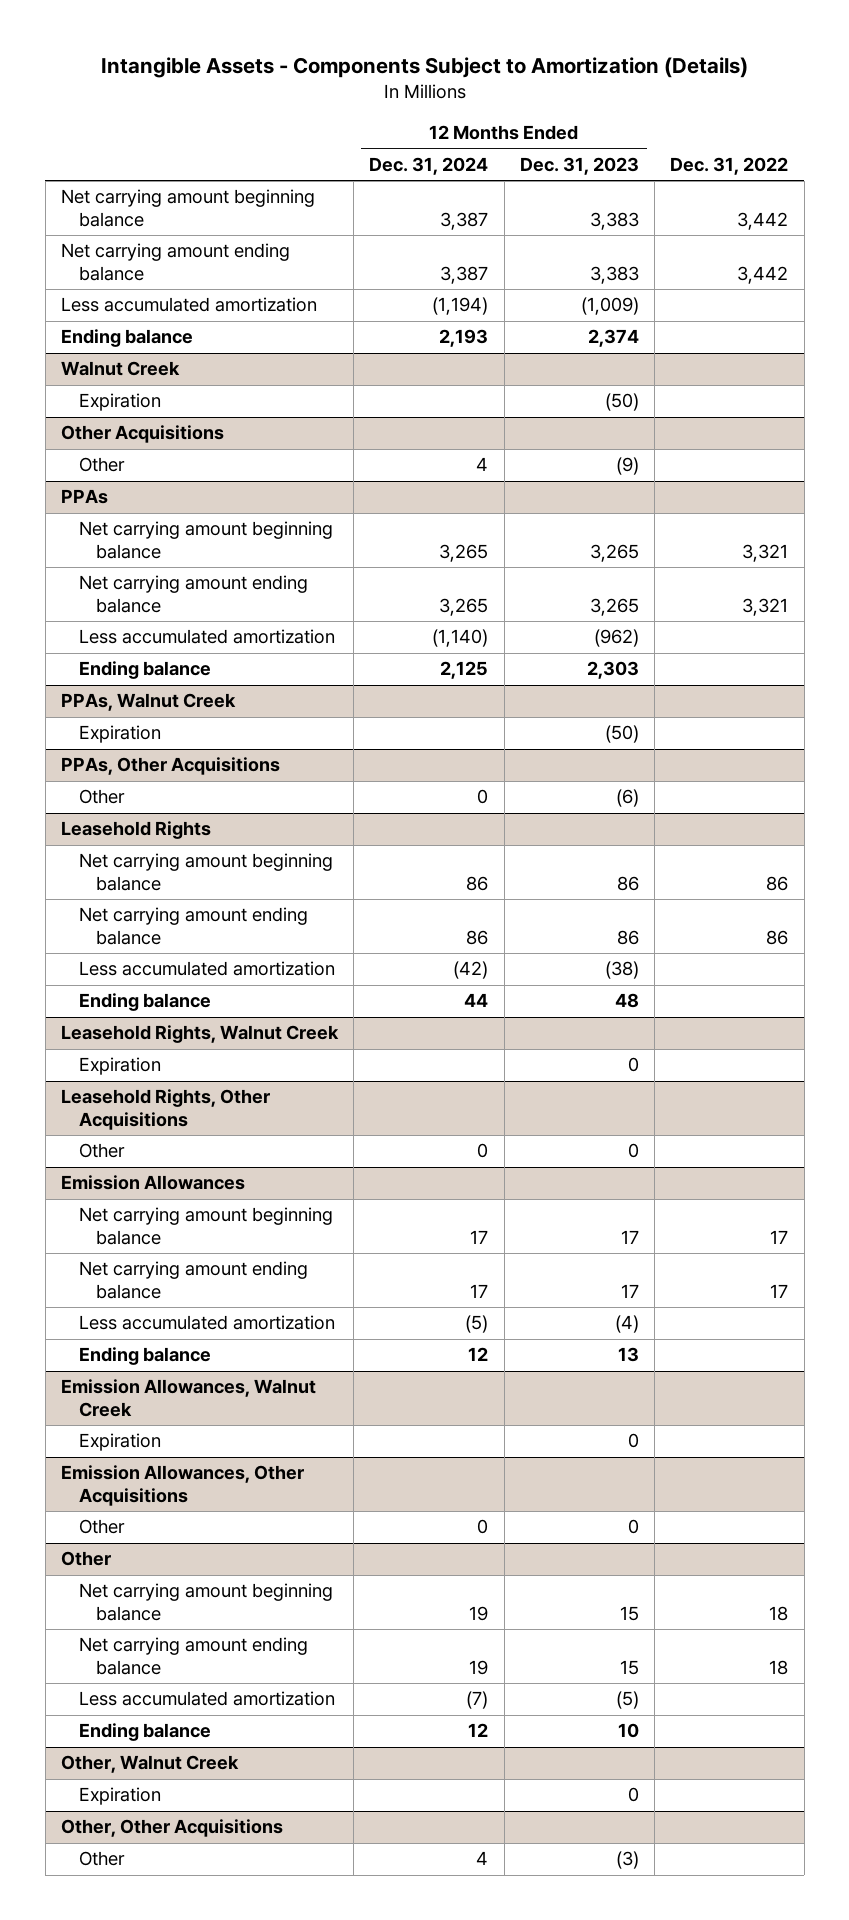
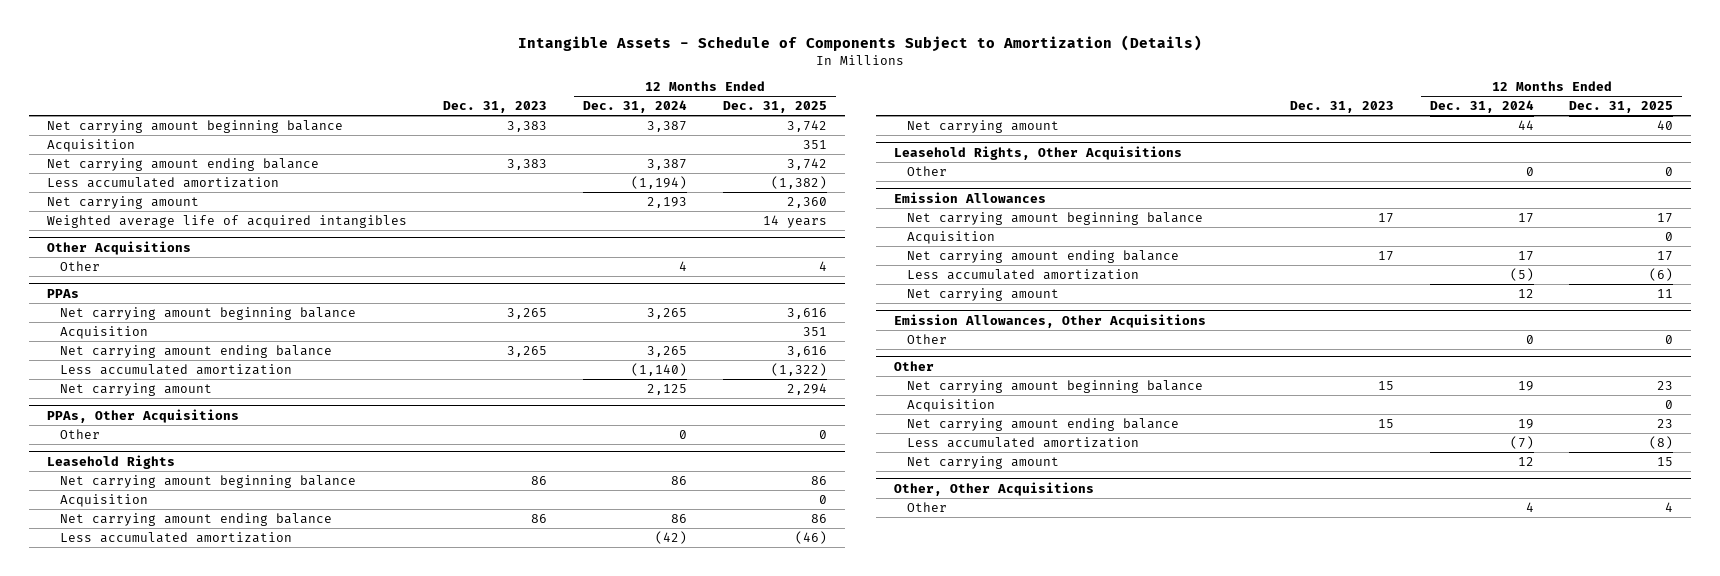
- Intangible Assets - Components Subject to Amortization (Details)
+ Intangible Assets - Schedule of Components Subject to Amortization (Details)
- | 12 Months Ended Dec. 31, 2024 | 12 Months Ended Dec. 31, 2023 | Dec. 31, 2022
+ | Dec. 31, 2023 | 12 Months Ended Dec. 31, 2024 | 12 Months Ended Dec. 31, 2025
+ Acquisition | | | 351
- Ending balance | 2,193 | 2,374 |
- Walnut Creek
- Expiration | | (50) |
+ Net carrying amount | | 2,193 | 2,360
+ Weighted average life of acquired intangibles | | | 14 years
@ PPAs
+ Acquisition | | | 351
- Ending balance | 2,125 | 2,303 |
- PPAs, Walnut Creek
- Expiration | | (50) |
@ PPAs
+ Net carrying amount | | 2,125 | 2,294
@ Leasehold Rights
+ Acquisition | | | 0
- Ending balance | 44 | 48 |
- Leasehold Rights, Walnut Creek
- Expiration | | 0 |
@ Leasehold Rights
+ Net carrying amount | | 44 | 40
@ Emission Allowances
+ Acquisition | | | 0
- Ending balance | 12 | 13 |
- Emission Allowances, Walnut Creek
- Expiration | | 0 |
@ Emission Allowances
+ Net carrying amount | | 12 | 11
@ Other
+ Acquisition | | | 0
- Ending balance | 12 | 10 |
- Other, Walnut Creek
- Expiration | | 0 |
@ Other
+ Net carrying amount | | 12 | 15

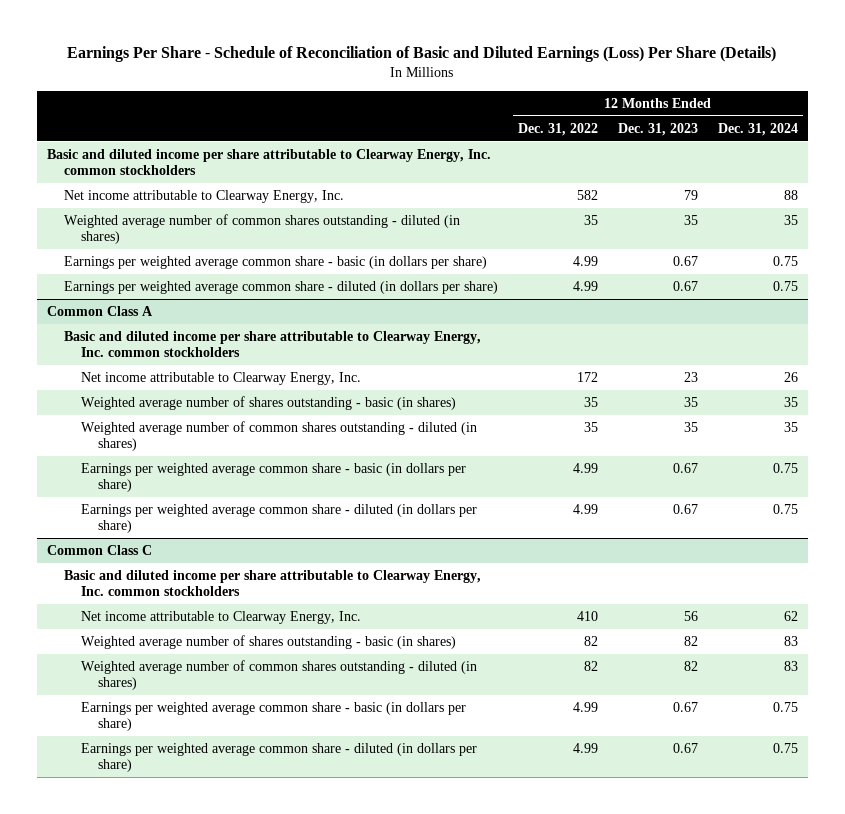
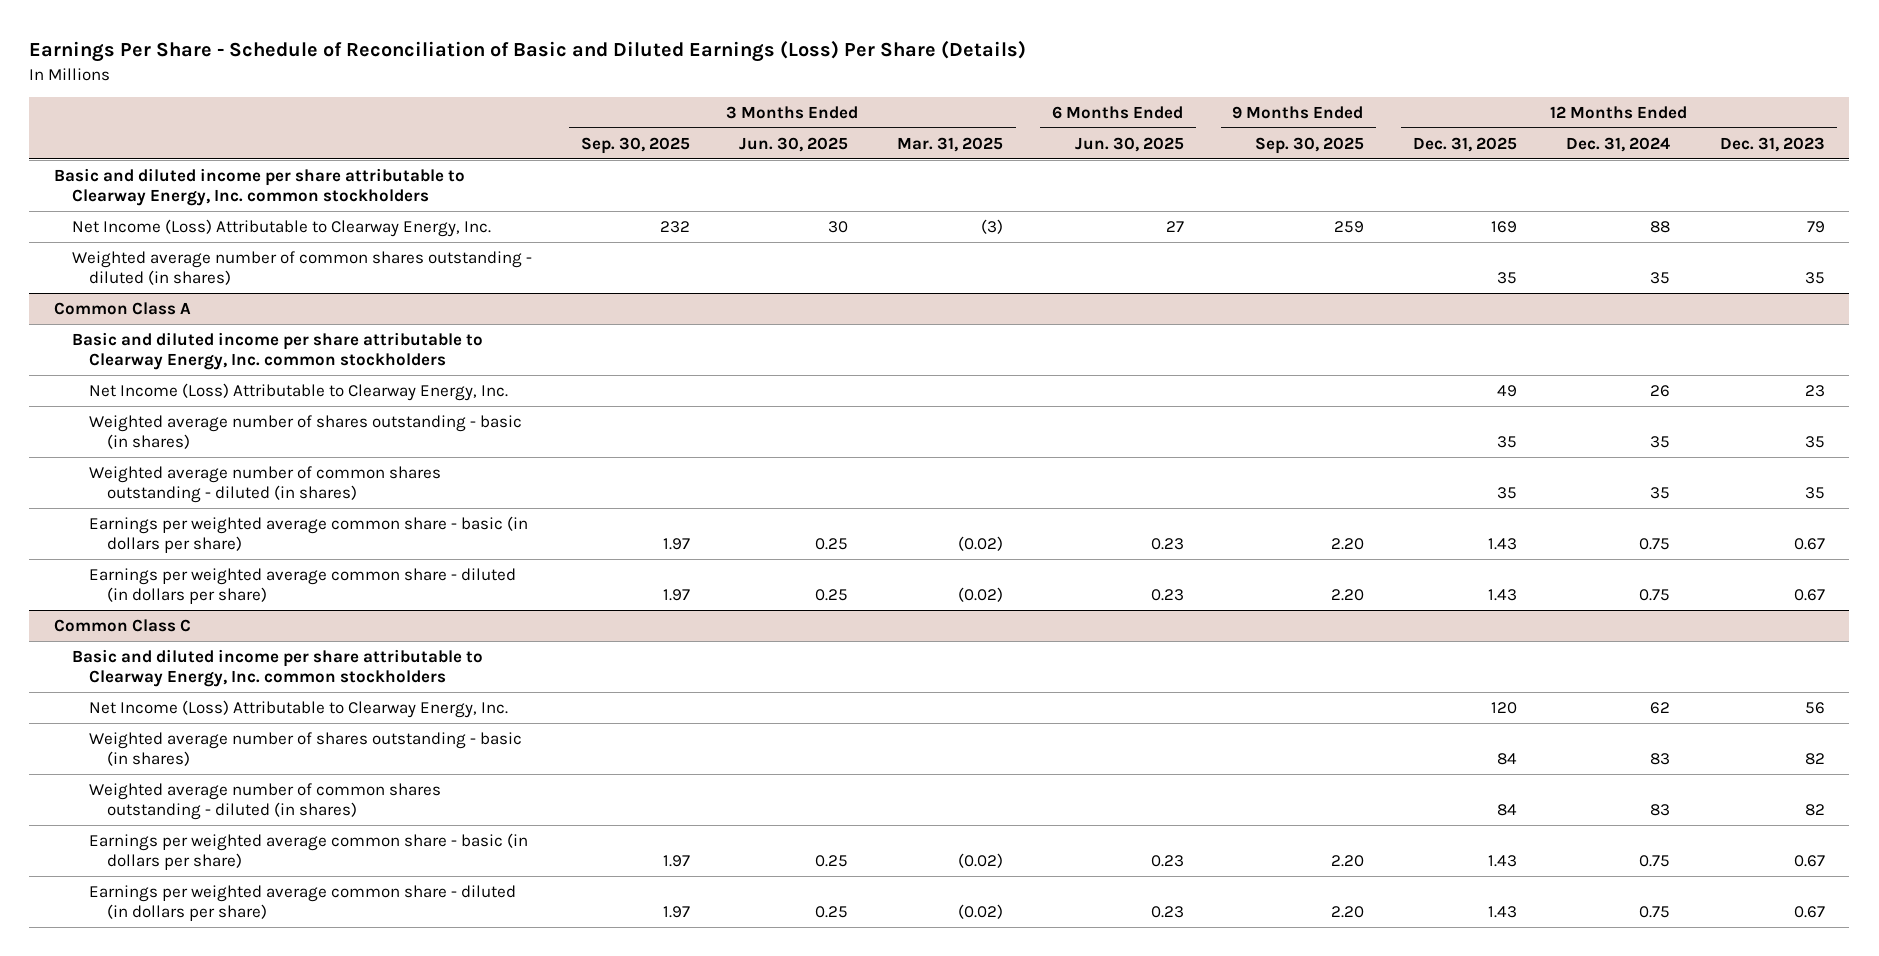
- | 12 Months Ended Dec. 31, 2022 | 12 Months Ended Dec. 31, 2023 | 12 Months Ended Dec. 31, 2024
+ | 3 Months Ended Sep. 30, 2025 | 3 Months Ended Jun. 30, 2025 | 3 Months Ended Mar. 31, 2025 | 6 Months Ended Jun. 30, 2025 | 9 Months Ended Sep. 30, 2025 | 12 Months Ended Dec. 31, 2025 | 12 Months Ended Dec. 31, 2024 | 12 Months Ended Dec. 31, 2023
- Net income attributable to Clearway Energy, Inc. | 582 | 79 | 88
+ Net Income (Loss) Attributable to Clearway Energy, Inc. | 232 | 30 | (3) | 27 | 259 | 169 | 88 | 79
- Earnings per weighted average common share - basic (in dollars per share) | 4.99 | 0.67 | 0.75
- Earnings per weighted average common share - diluted (in dollars per share) | 4.99 | 0.67 | 0.75
@ Common Class A
- Net income attributable to Clearway Energy, Inc. | 172 | 23 | 26
+ Net Income (Loss) Attributable to Clearway Energy, Inc. | | | | | | 49 | 26 | 23
@ Common Class C
- Net income attributable to Clearway Energy, Inc. | 410 | 56 | 62
+ Net Income (Loss) Attributable to Clearway Energy, Inc. | | | | | | 120 | 62 | 56

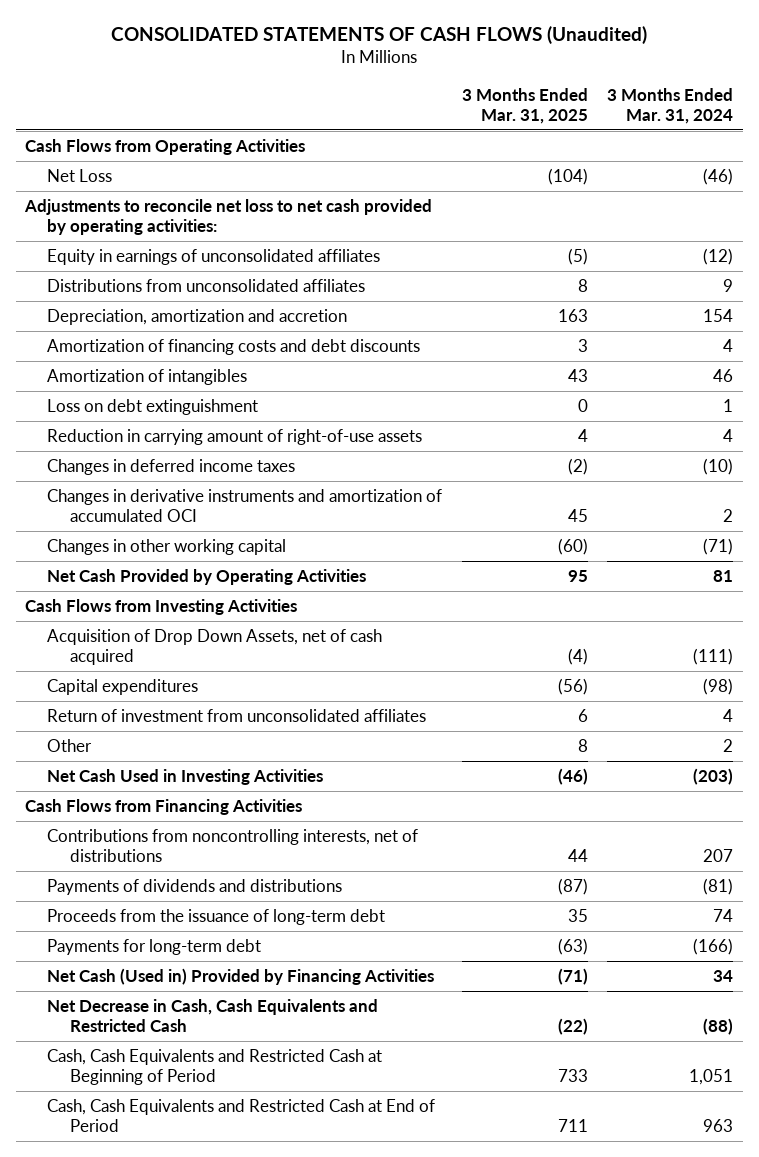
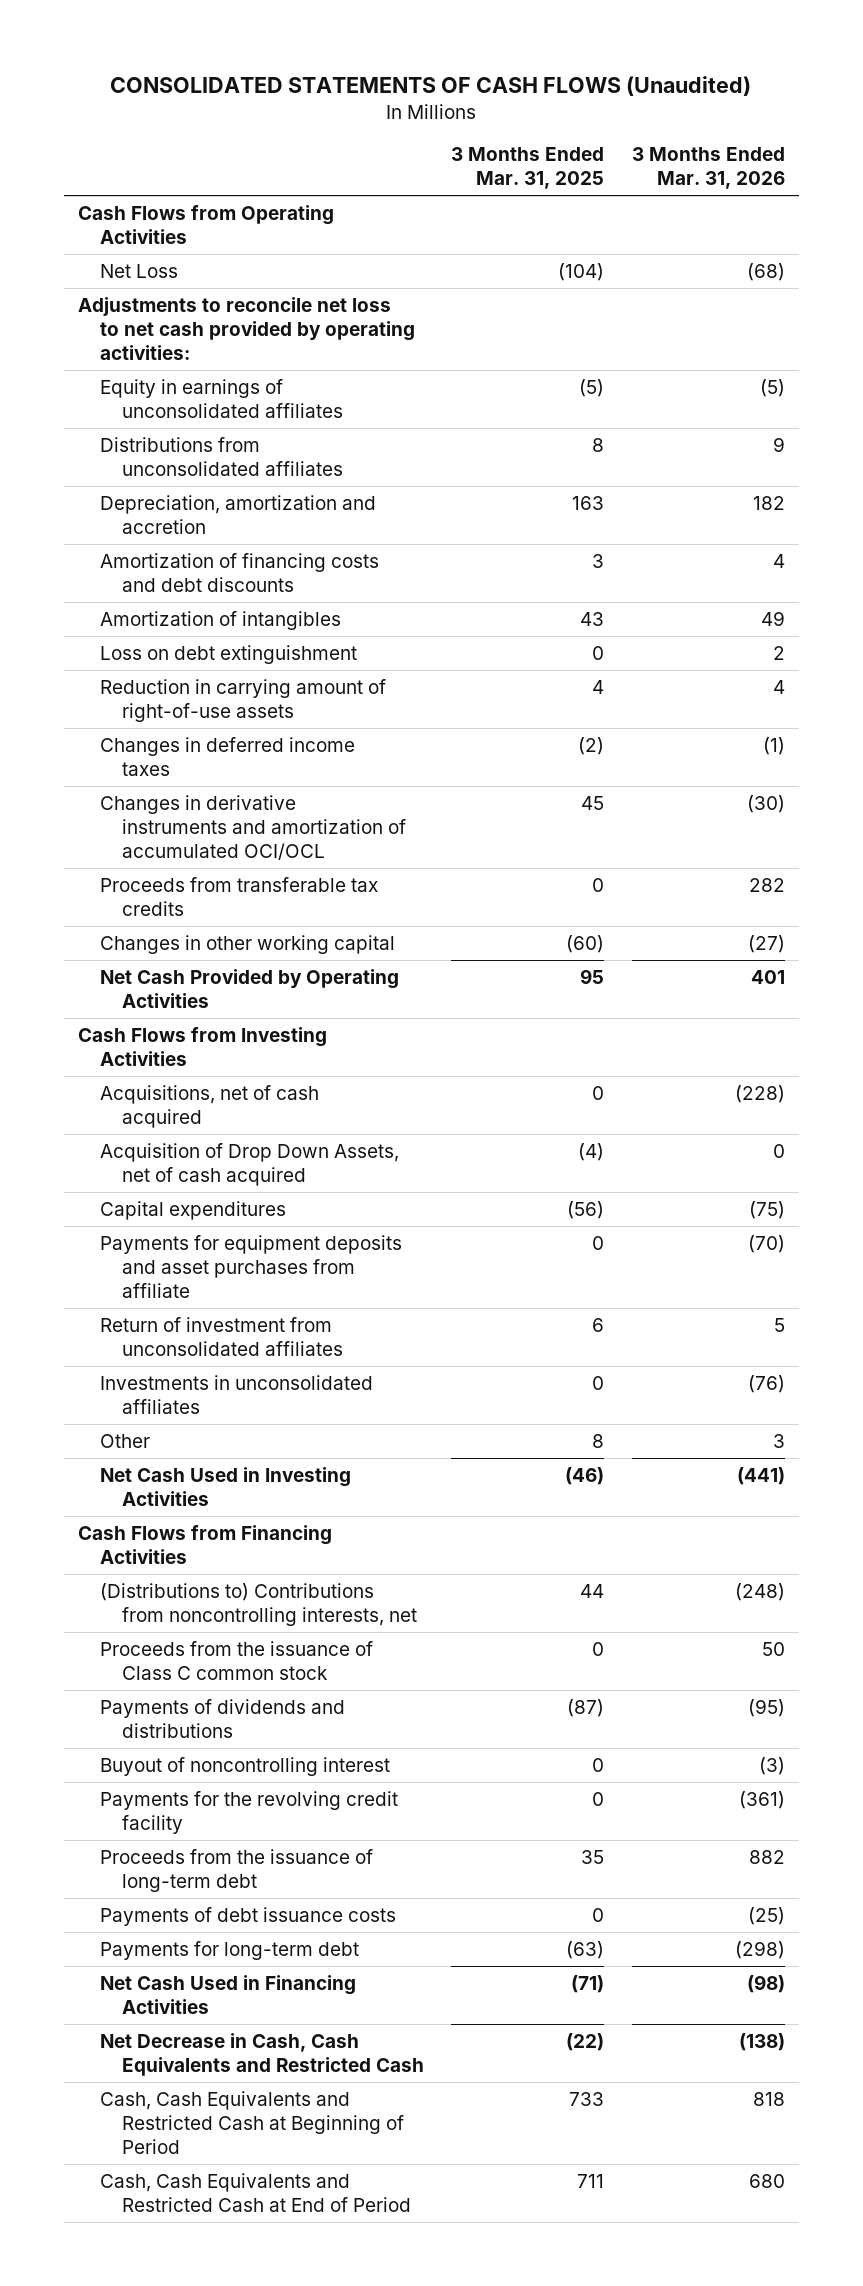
- | 3 Months Ended Mar. 31, 2025 | 3 Months Ended Mar. 31, 2024
+ | 3 Months Ended Mar. 31, 2025 | 3 Months Ended Mar. 31, 2026
- Changes in derivative instruments and amortization of accumulated OCI | 45 | 2
+ Changes in derivative instruments and amortization of accumulated OCI/OCL | 45 | (30)
+ Proceeds from transferable tax credits | 0 | 282
+ Acquisitions, net of cash acquired | 0 | (228)
+ Payments for equipment deposits and asset purchases from affiliate | 0 | (70)
+ Investments in unconsolidated affiliates | 0 | (76)
- Contributions from noncontrolling interests, net of distributions | 44 | 207
+ (Distributions to) Contributions from noncontrolling interests, net | 44 | (248)
+ Proceeds from the issuance of Class C common stock | 0 | 50
+ Buyout of noncontrolling interest | 0 | (3)
+ Payments for the revolving credit facility | 0 | (361)
+ Payments of debt issuance costs | 0 | (25)
- Net Cash (Used in) Provided by Financing Activities | (71) | 34
+ Net Cash Used in Financing Activities | (71) | (98)

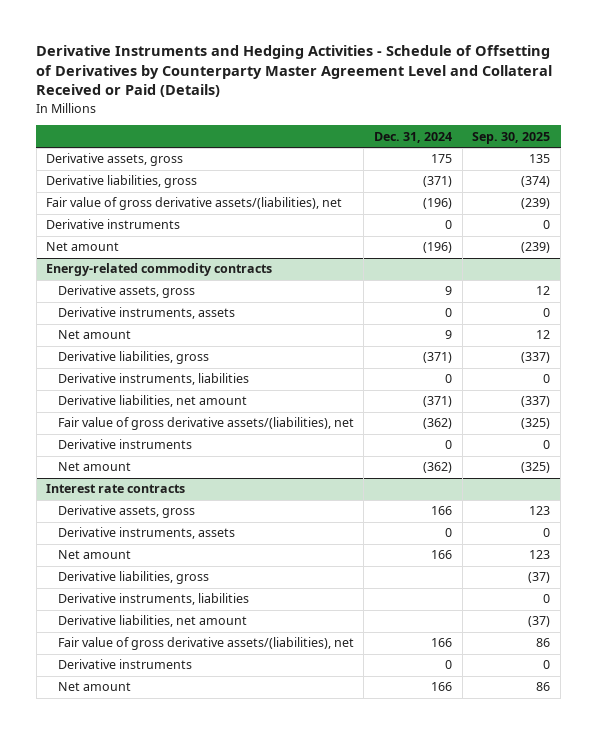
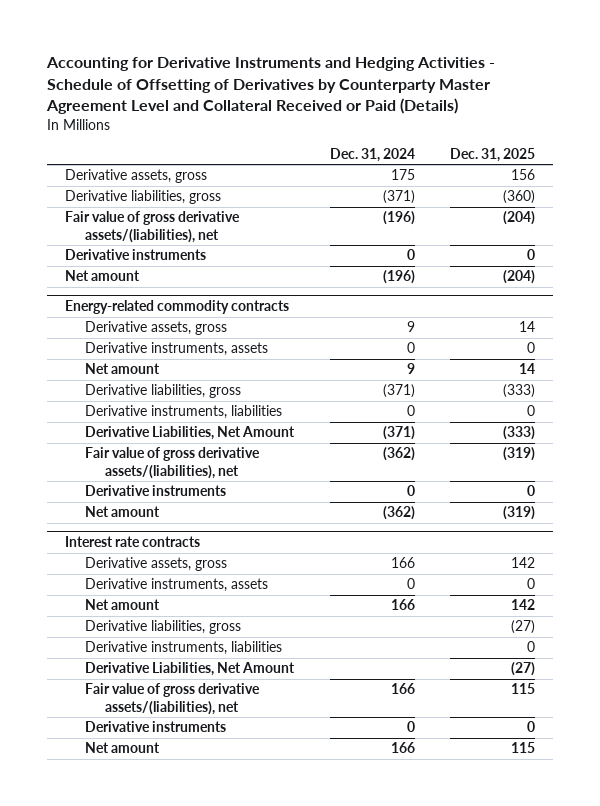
- Derivative Instruments and Hedging Activities - Schedule of Offsetting of Derivatives by Counterparty Master Agreement Level and Collateral Received or Paid (Details)
+ Accounting for Derivative Instruments and Hedging Activities - Schedule of Offsetting of Derivatives by Counterparty Master Agreement Level and Collateral Received or Paid (Details)
- | Dec. 31, 2024 | Sep. 30, 2025
+ | Dec. 31, 2024 | Dec. 31, 2025
@ Energy-related commodity contracts
- Derivative liabilities, net amount | (371) | (337)
+ Derivative Liabilities, Net Amount | (371) | (333)
@ Interest rate contracts
- Derivative liabilities, net amount | | (37)
+ Derivative Liabilities, Net Amount | | (27)

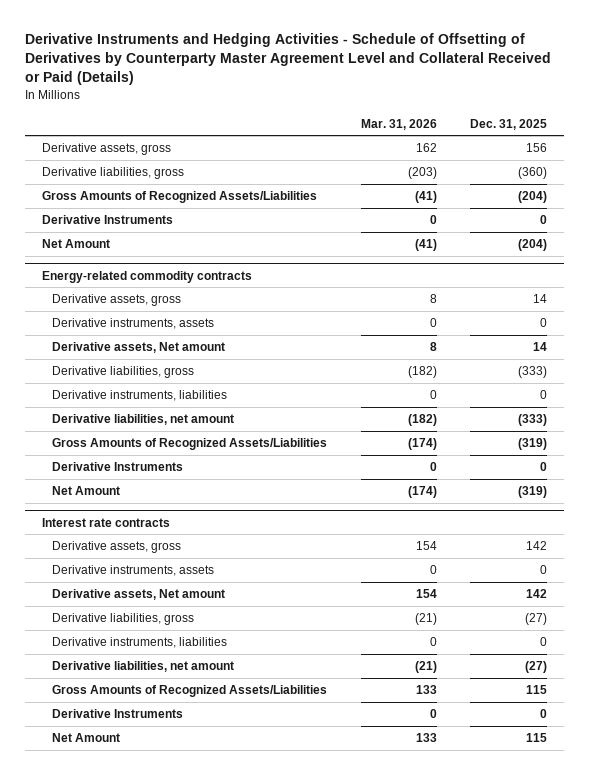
- Accounting for Derivative Instruments and Hedging Activities - Schedule of Offsetting of Derivatives by Counterparty Master Agreement Level and Collateral Received or Paid (Details)
+ Derivative Instruments and Hedging Activities - Schedule of Offsetting of Derivatives by Counterparty Master Agreement Level and Collateral Received or Paid (Details)
- | Dec. 31, 2024 | Dec. 31, 2025
+ | Mar. 31, 2026 | Dec. 31, 2025
- Fair value of gross derivative assets/(liabilities), net | (196) | (204)
- Derivative instruments | 0 | 0
- Net amount | (196) | (204)
+ Gross Amounts of Recognized Assets/Liabilities | (41) | (204)
+ Derivative Instruments | 0 | 0
+ Net Amount | (41) | (204)
@ Energy-related commodity contracts
- Net amount | 9 | 14
+ Derivative assets, Net amount | 8 | 14
- Derivative Liabilities, Net Amount | (371) | (333)
- Fair value of gross derivative assets/(liabilities), net | (362) | (319)
- Derivative instruments | 0 | 0
- Net amount | (362) | (319)
+ Derivative liabilities, net amount | (182) | (333)
+ Gross Amounts of Recognized Assets/Liabilities | (174) | (319)
+ Derivative Instruments | 0 | 0
+ Net Amount | (174) | (319)
@ Interest rate contracts
- Net amount | 166 | 142
+ Derivative assets, Net amount | 154 | 142
- Derivative Liabilities, Net Amount | | (27)
- Fair value of gross derivative assets/(liabilities), net | 166 | 115
- Derivative instruments | 0 | 0
- Net amount | 166 | 115
+ Derivative liabilities, net amount | (21) | (27)
+ Gross Amounts of Recognized Assets/Liabilities | 133 | 115
+ Derivative Instruments | 0 | 0
+ Net Amount | 133 | 115

